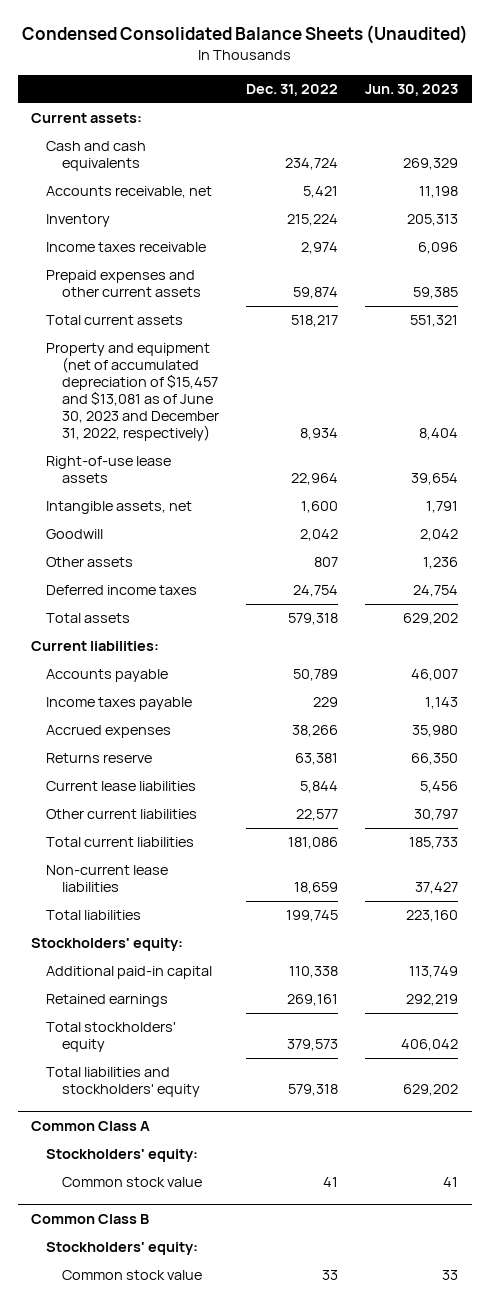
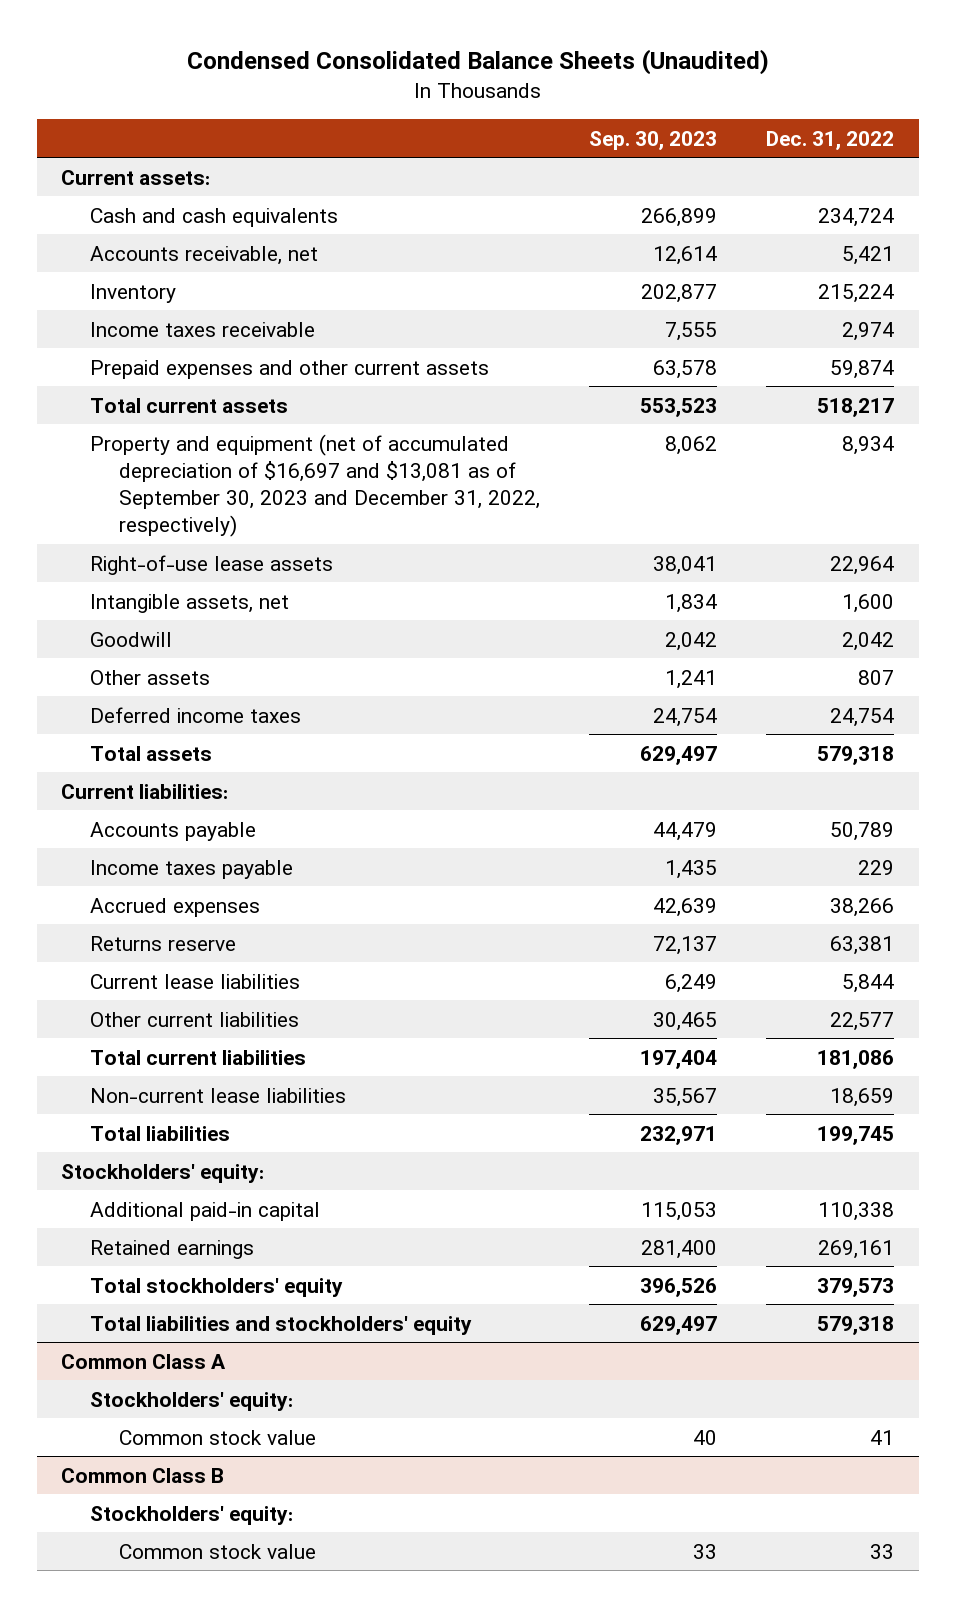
- | Dec. 31, 2022 | Jun. 30, 2023
+ | Sep. 30, 2023 | Dec. 31, 2022
- Property and equipment (net of accumulated depreciation of $15,457 and $13,081 as of June 30, 2023 and December 31, 2022, respectively) | 8,934 | 8,404
+ Property and equipment (net of accumulated depreciation of $16,697 and $13,081 as of September 30, 2023 and December 31, 2022, respectively) | 8,062 | 8,934

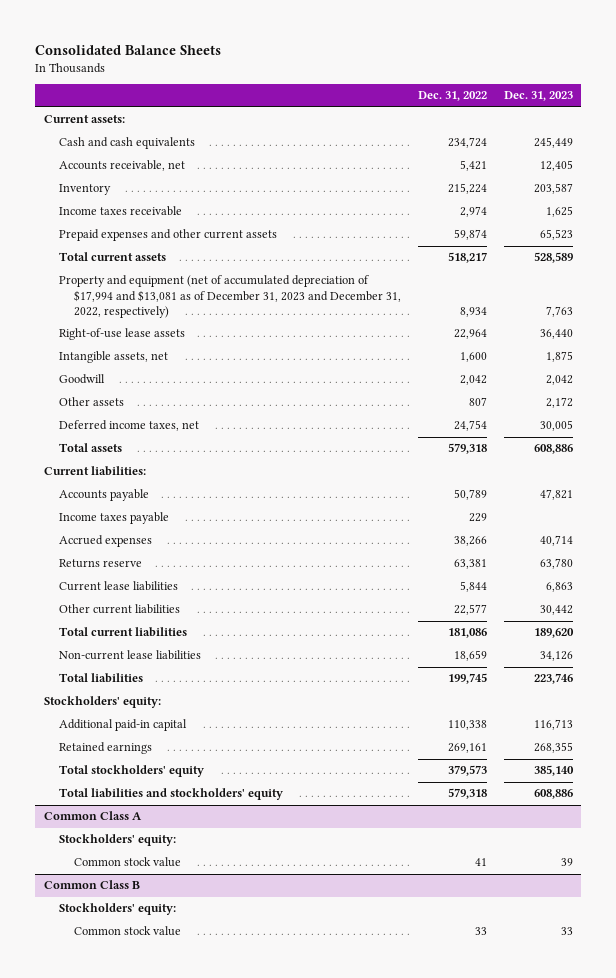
- Condensed Consolidated Balance Sheets (Unaudited)
+ Consolidated Balance Sheets
- | Sep. 30, 2023 | Dec. 31, 2022
+ | Dec. 31, 2022 | Dec. 31, 2023
- Property and equipment (net of accumulated depreciation of $16,697 and $13,081 as of September 30, 2023 and December 31, 2022, respectively) | 8,062 | 8,934
+ Property and equipment (net of accumulated depreciation of $17,994 and $13,081 as of December 31, 2023 and December 31, 2022, respectively) | 8,934 | 7,763
- Deferred income taxes | 24,754 | 24,754
+ Deferred income taxes, net | 24,754 | 30,005

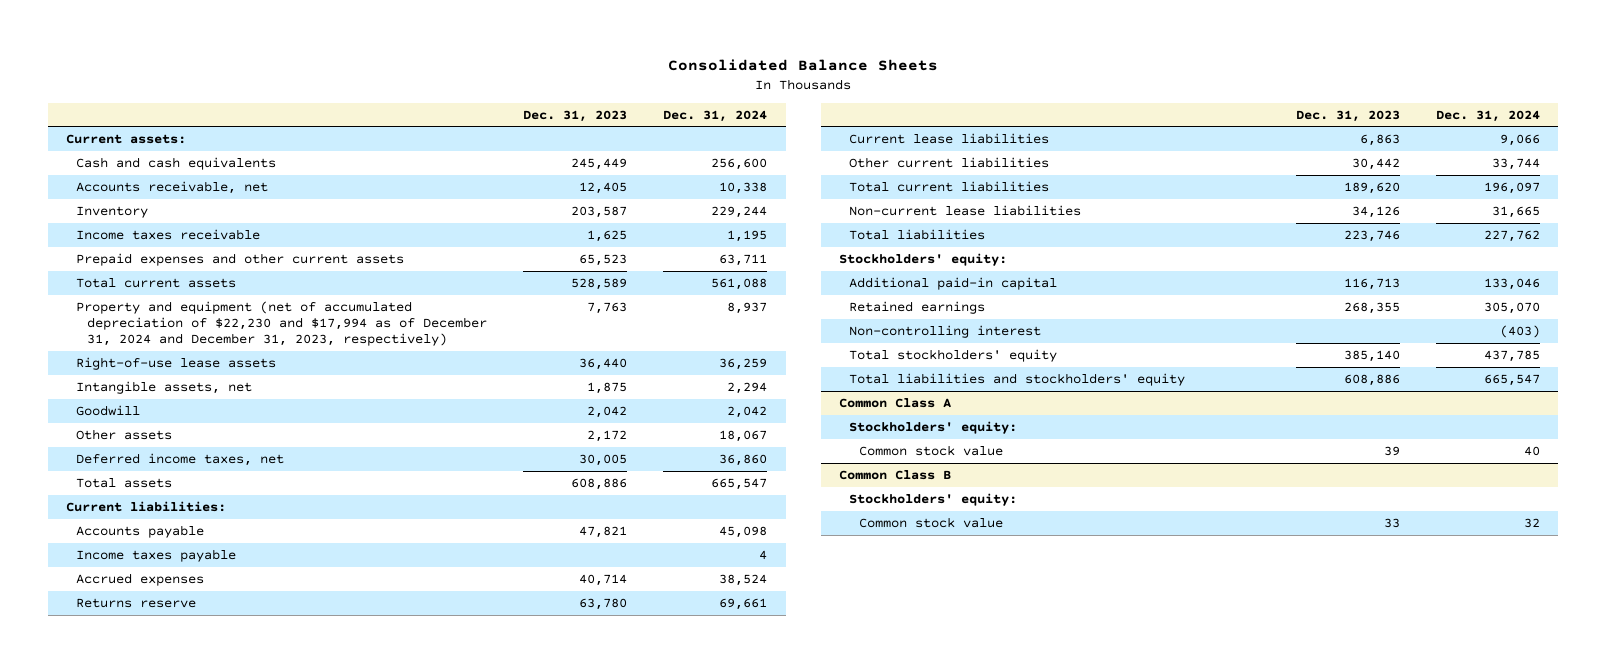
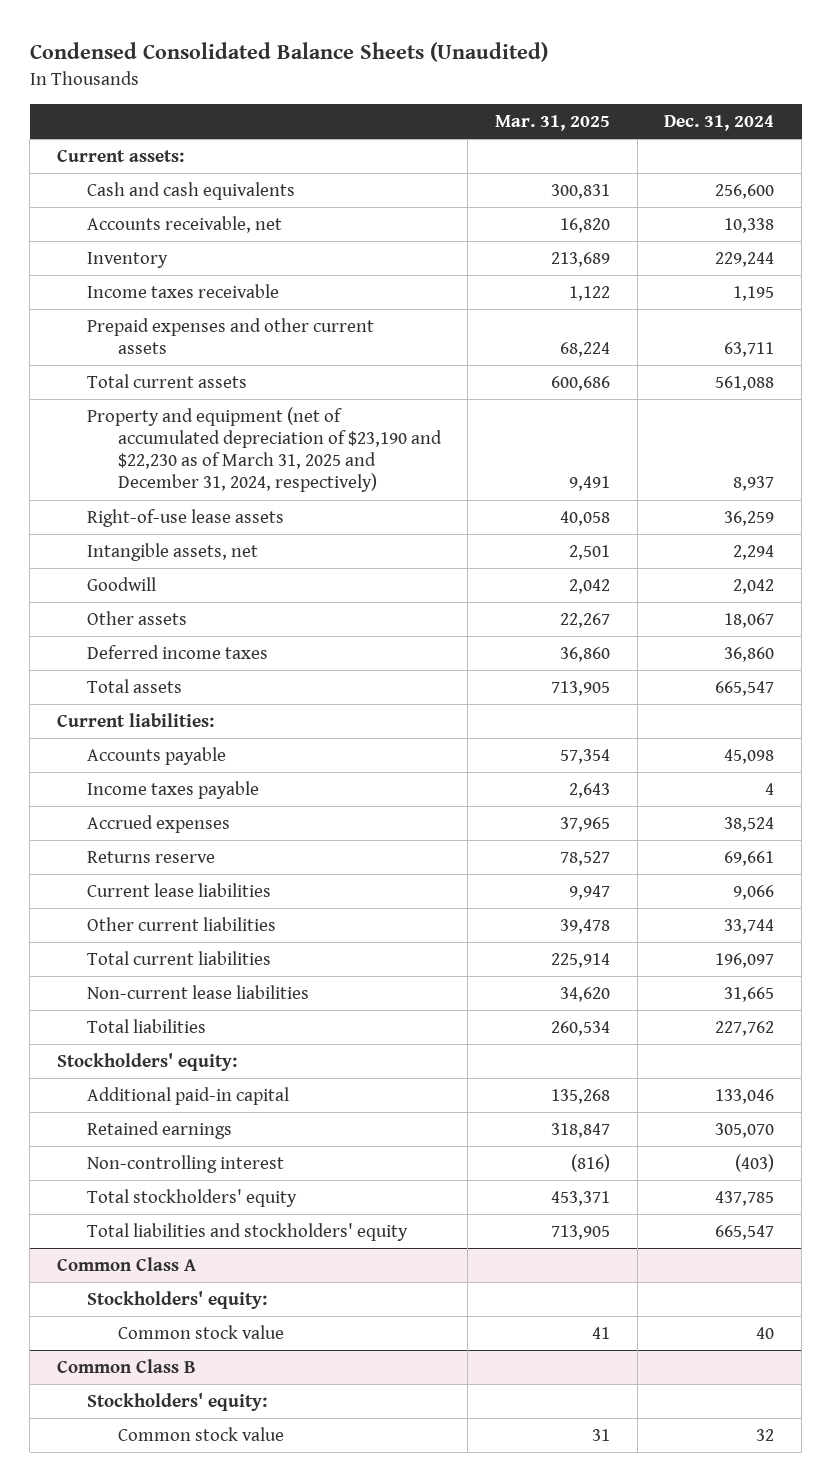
- Consolidated Balance Sheets
+ Condensed Consolidated Balance Sheets (Unaudited)
- | Dec. 31, 2023 | Dec. 31, 2024
+ | Mar. 31, 2025 | Dec. 31, 2024
- Property and equipment (net of accumulated depreciation of $22,230 and $17,994 as of December 31, 2024 and December 31, 2023, respectively) | 7,763 | 8,937
+ Property and equipment (net of accumulated depreciation of $23,190 and $22,230 as of March 31, 2025 and December 31, 2024, respectively) | 9,491 | 8,937
- Deferred income taxes, net | 30,005 | 36,860
+ Deferred income taxes | 36,860 | 36,860

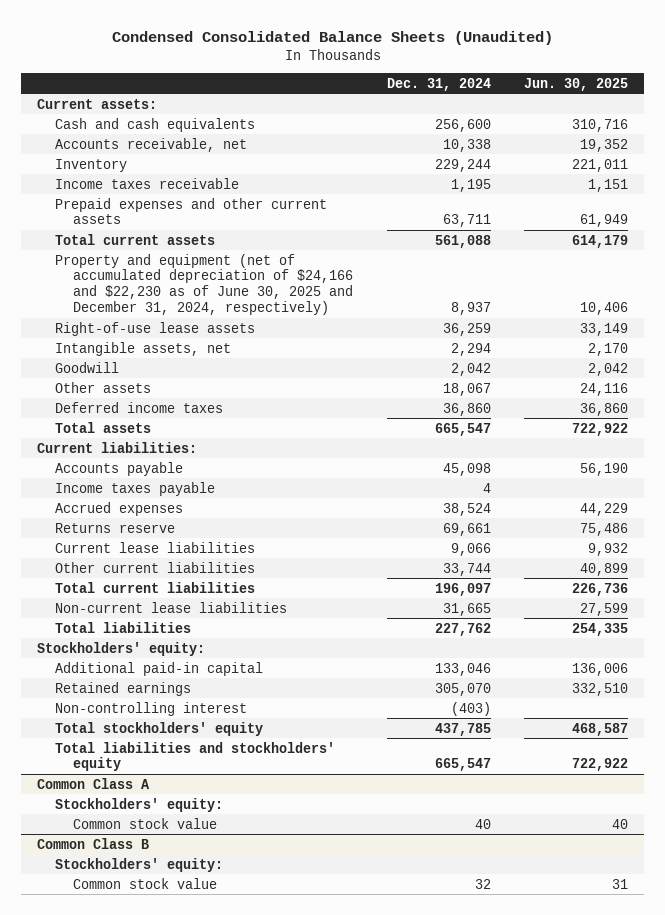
- | Mar. 31, 2025 | Dec. 31, 2024
+ | Dec. 31, 2024 | Jun. 30, 2025
- Property and equipment (net of accumulated depreciation of $23,190 and $22,230 as of March 31, 2025 and December 31, 2024, respectively) | 9,491 | 8,937
+ Property and equipment (net of accumulated depreciation of $24,166 and $22,230 as of June 30, 2025 and December 31, 2024, respectively) | 8,937 | 10,406

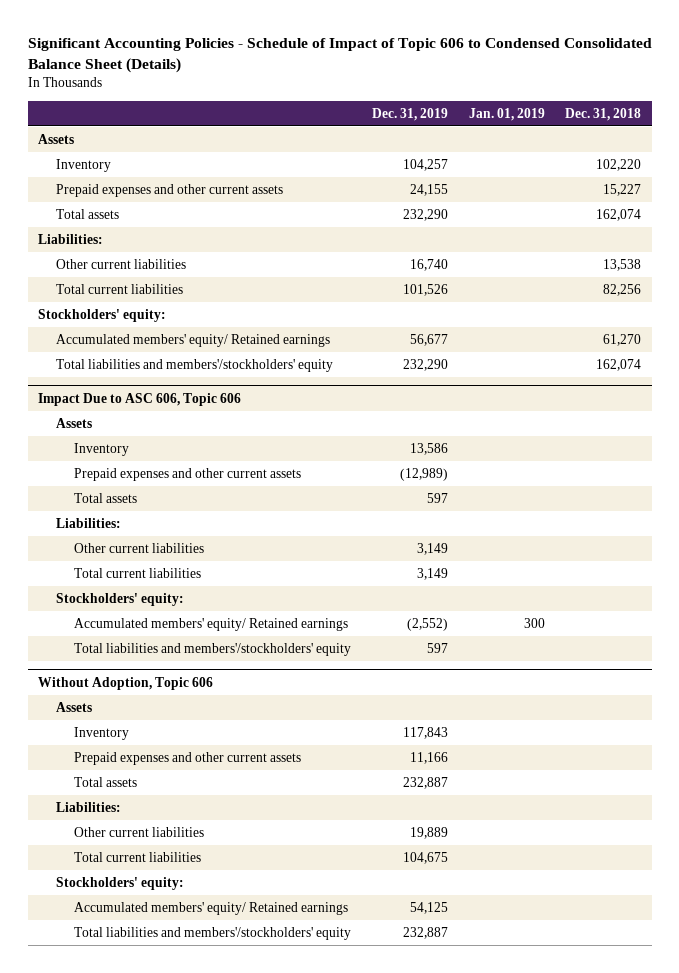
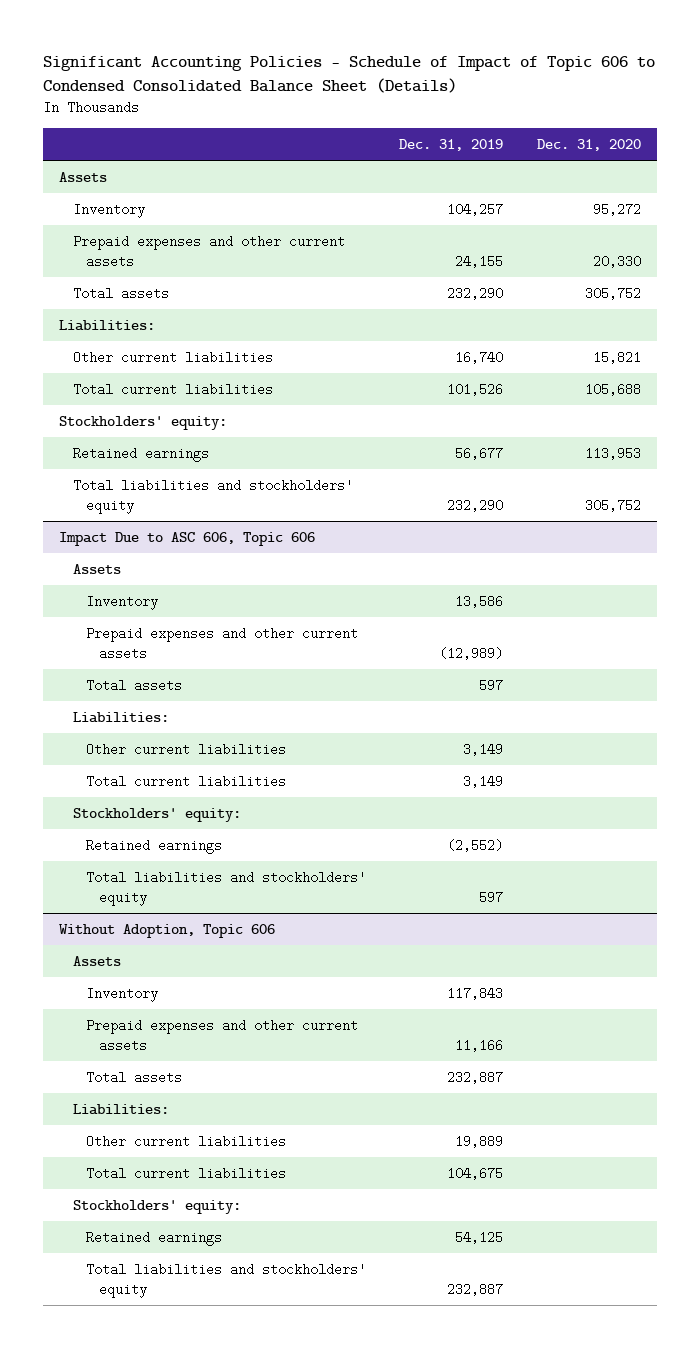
- | Dec. 31, 2019 | Jan. 01, 2019 | Dec. 31, 2018
+ | Dec. 31, 2019 | Dec. 31, 2020
- Accumulated members' equity/ Retained earnings | 56,677 | | 61,270
- Total liabilities and members'/stockholders' equity | 232,290 | | 162,074
+ Retained earnings | 56,677 | 113,953
+ Total liabilities and stockholders' equity | 232,290 | 305,752
@ Impact Due to ASC 606, Topic 606
- Accumulated members' equity/ Retained earnings | (2,552) | 300 |
- Total liabilities and members'/stockholders' equity | 597 | |
+ Retained earnings | (2,552) |
+ Total liabilities and stockholders' equity | 597 |
@ Without Adoption, Topic 606
- Accumulated members' equity/ Retained earnings | 54,125 | |
- Total liabilities and members'/stockholders' equity | 232,887 | |
+ Retained earnings | 54,125 |
+ Total liabilities and stockholders' equity | 232,887 |

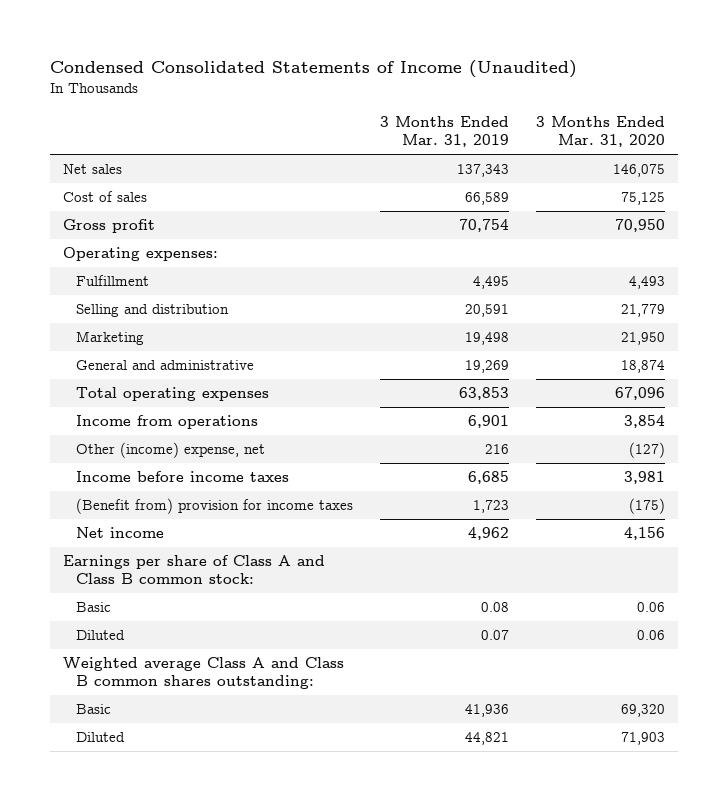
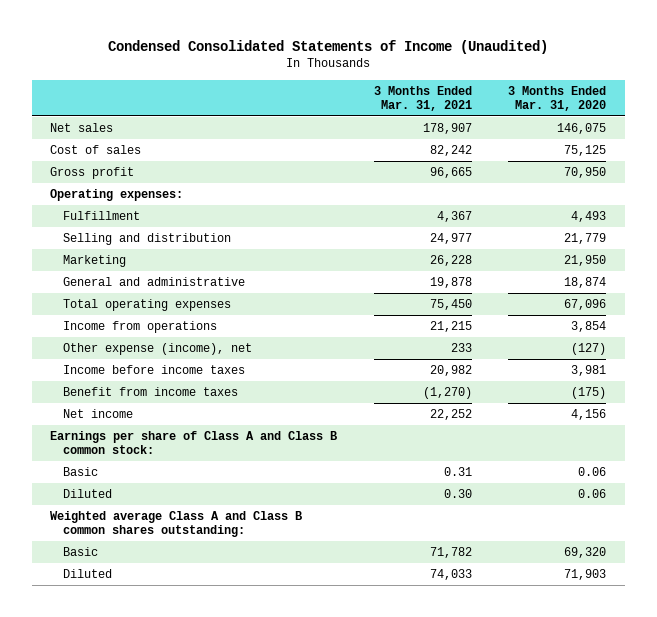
- | 3 Months Ended Mar. 31, 2019 | 3 Months Ended Mar. 31, 2020
+ | 3 Months Ended Mar. 31, 2021 | 3 Months Ended Mar. 31, 2020
- Other (income) expense, net | 216 | (127)
+ Other expense (income), net | 233 | (127)
- (Benefit from) provision for income taxes | 1,723 | (175)
+ Benefit from income taxes | (1,270) | (175)

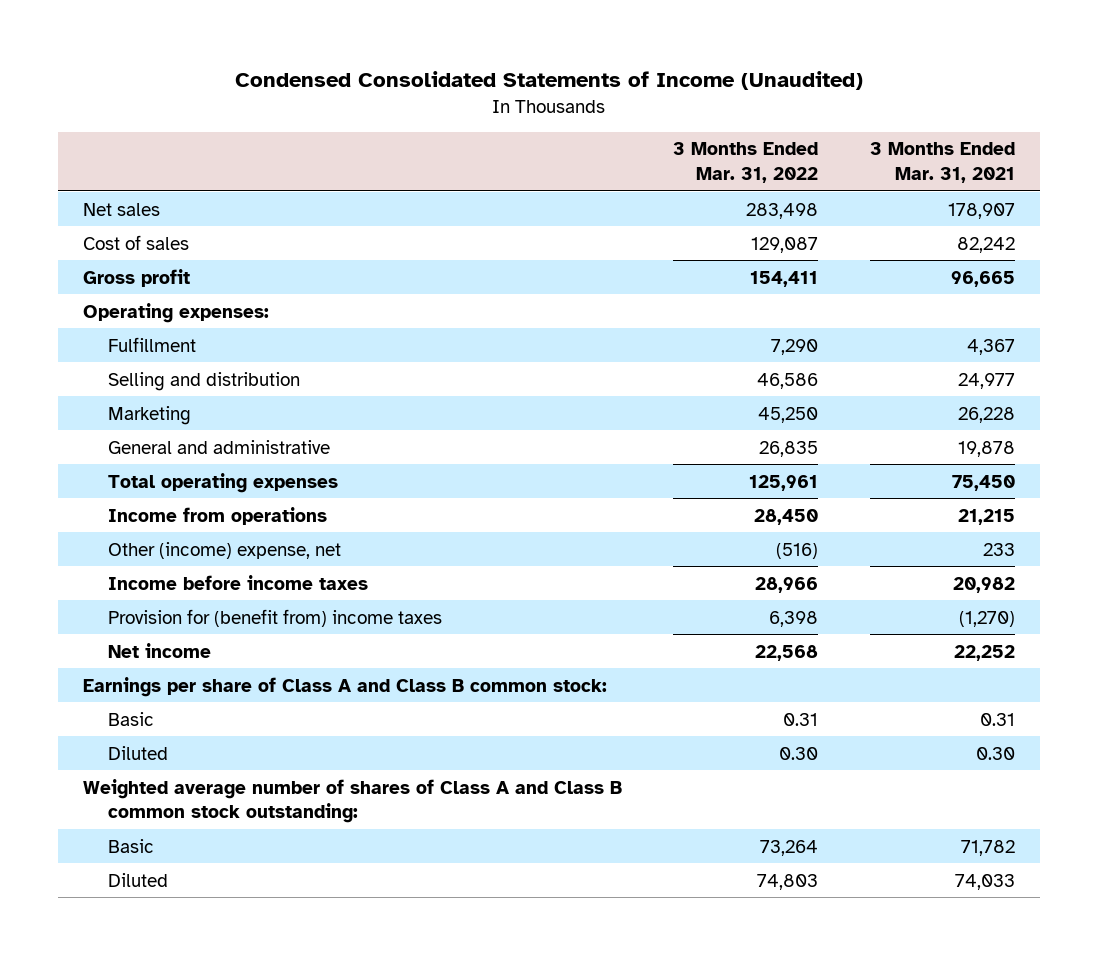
- | 3 Months Ended Mar. 31, 2021 | 3 Months Ended Mar. 31, 2020
+ | 3 Months Ended Mar. 31, 2022 | 3 Months Ended Mar. 31, 2021
- Other expense (income), net | 233 | (127)
+ Other (income) expense, net | (516) | 233
- Benefit from income taxes | (1,270) | (175)
+ Provision for (benefit from) income taxes | 6,398 | (1,270)
- Weighted average Class A and Class B common shares outstanding:
+ Weighted average number of shares of Class A and Class B common stock outstanding:

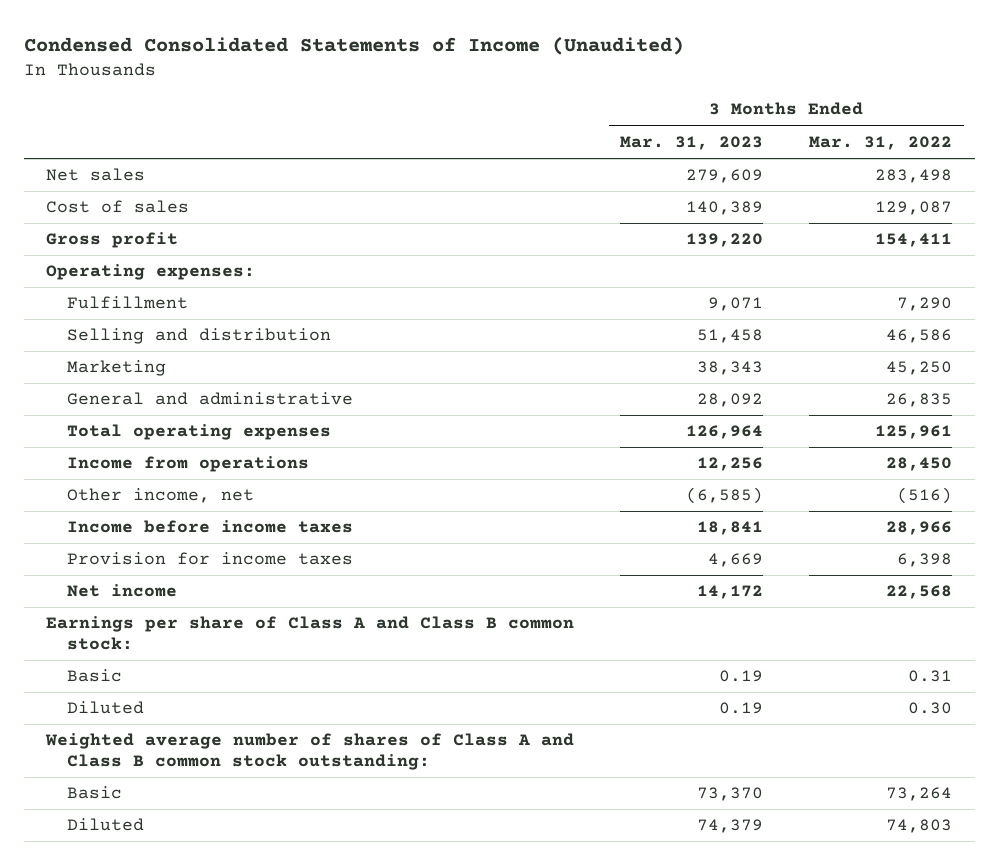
- | 3 Months Ended Mar. 31, 2022 | 3 Months Ended Mar. 31, 2021
+ | 3 Months Ended Mar. 31, 2023 | 3 Months Ended Mar. 31, 2022
- Other (income) expense, net | (516) | 233
+ Other income, net | (6,585) | (516)
- Provision for (benefit from) income taxes | 6,398 | (1,270)
+ Provision for income taxes | 4,669 | 6,398

